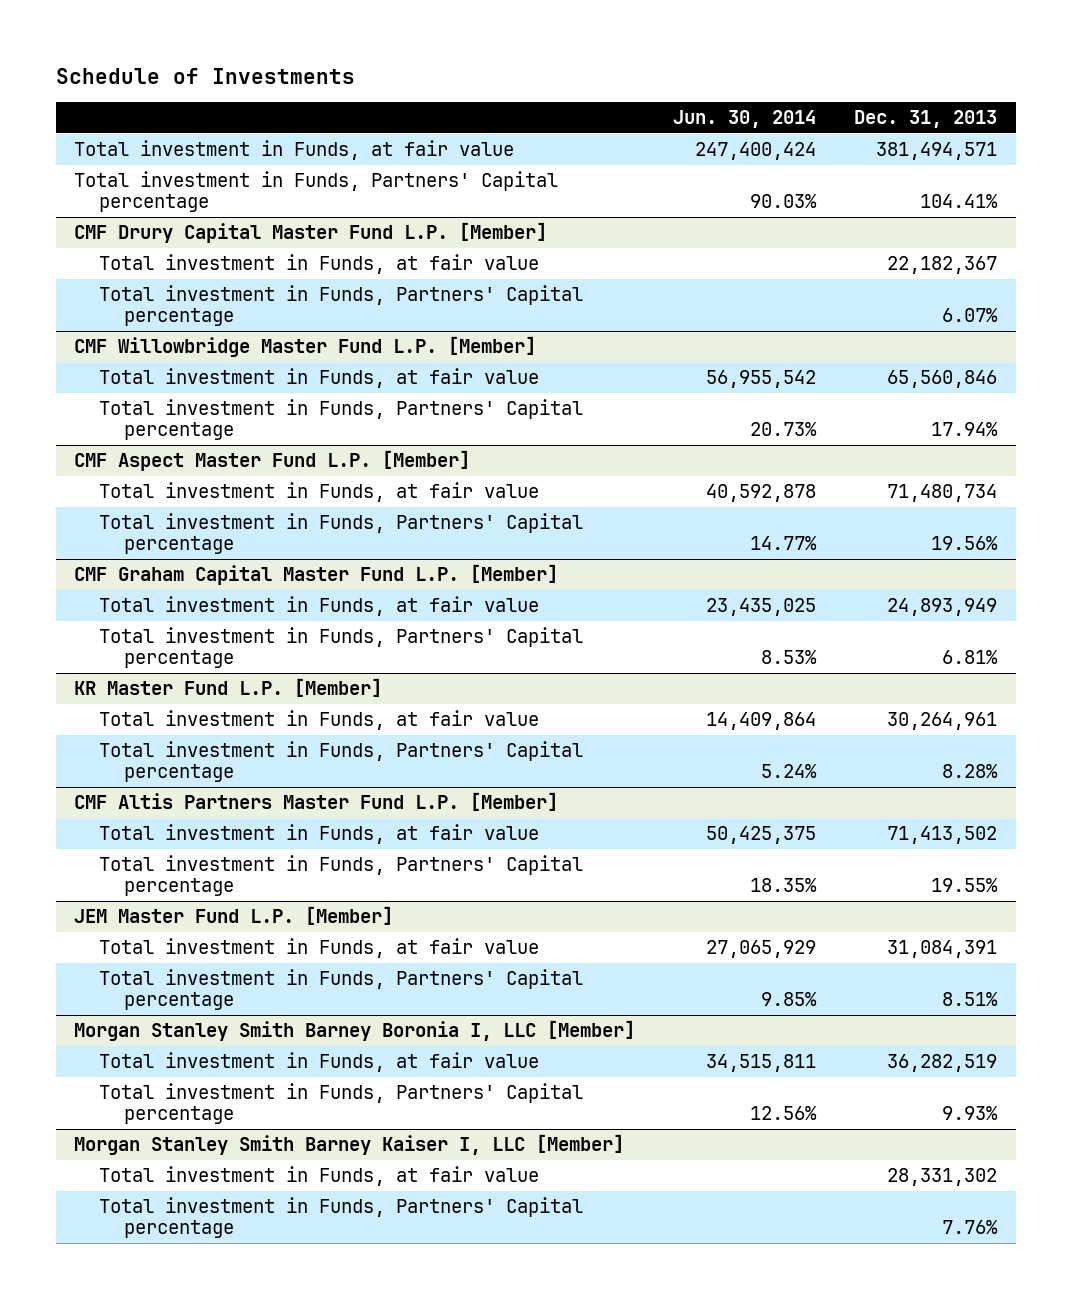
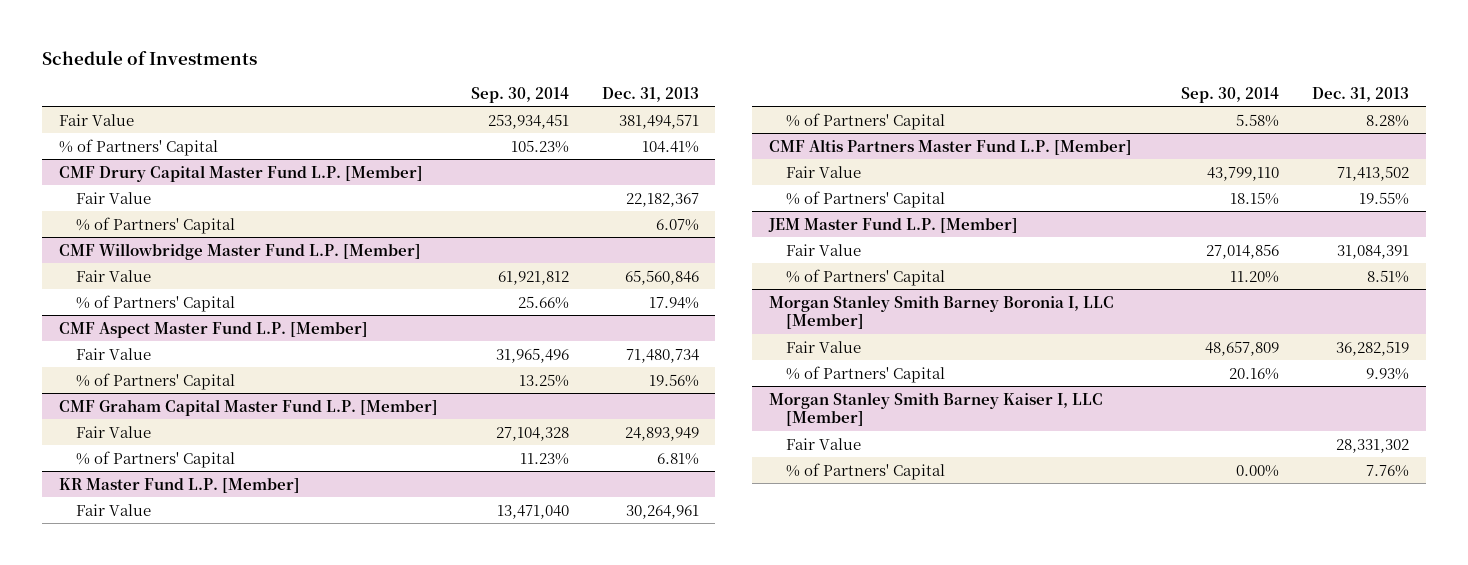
- | Jun. 30, 2014 | Dec. 31, 2013
+ | Sep. 30, 2014 | Dec. 31, 2013
- Total investment in Funds, at fair value | 247,400,424 | 381,494,571
- Total investment in Funds, Partners' Capital percentage | 90.03% | 104.41%
+ Fair Value | 253,934,451 | 381,494,571
+ % of Partners' Capital | 105.23% | 104.41%
@ CMF Drury Capital Master Fund L.P. [Member]
- Total investment in Funds, at fair value | | 22,182,367
- Total investment in Funds, Partners' Capital percentage | | 6.07%
+ Fair Value | | 22,182,367
+ % of Partners' Capital | | 6.07%
@ CMF Willowbridge Master Fund L.P. [Member]
- Total investment in Funds, at fair value | 56,955,542 | 65,560,846
- Total investment in Funds, Partners' Capital percentage | 20.73% | 17.94%
+ Fair Value | 61,921,812 | 65,560,846
+ % of Partners' Capital | 25.66% | 17.94%
@ CMF Aspect Master Fund L.P. [Member]
- Total investment in Funds, at fair value | 40,592,878 | 71,480,734
- Total investment in Funds, Partners' Capital percentage | 14.77% | 19.56%
+ Fair Value | 31,965,496 | 71,480,734
+ % of Partners' Capital | 13.25% | 19.56%
@ CMF Graham Capital Master Fund L.P. [Member]
- Total investment in Funds, at fair value | 23,435,025 | 24,893,949
- Total investment in Funds, Partners' Capital percentage | 8.53% | 6.81%
+ Fair Value | 27,104,328 | 24,893,949
+ % of Partners' Capital | 11.23% | 6.81%
@ KR Master Fund L.P. [Member]
- Total investment in Funds, at fair value | 14,409,864 | 30,264,961
- Total investment in Funds, Partners' Capital percentage | 5.24% | 8.28%
+ Fair Value | 13,471,040 | 30,264,961
+ % of Partners' Capital | 5.58% | 8.28%
@ CMF Altis Partners Master Fund L.P. [Member]
- Total investment in Funds, at fair value | 50,425,375 | 71,413,502
- Total investment in Funds, Partners' Capital percentage | 18.35% | 19.55%
+ Fair Value | 43,799,110 | 71,413,502
+ % of Partners' Capital | 18.15% | 19.55%
@ JEM Master Fund L.P. [Member]
- Total investment in Funds, at fair value | 27,065,929 | 31,084,391
- Total investment in Funds, Partners' Capital percentage | 9.85% | 8.51%
+ Fair Value | 27,014,856 | 31,084,391
+ % of Partners' Capital | 11.20% | 8.51%
@ Morgan Stanley Smith Barney Boronia I, LLC [Member]
- Total investment in Funds, at fair value | 34,515,811 | 36,282,519
- Total investment in Funds, Partners' Capital percentage | 12.56% | 9.93%
+ Fair Value | 48,657,809 | 36,282,519
+ % of Partners' Capital | 20.16% | 9.93%
@ Morgan Stanley Smith Barney Kaiser I, LLC [Member]
- Total investment in Funds, at fair value | | 28,331,302
- Total investment in Funds, Partners' Capital percentage | | 7.76%
+ Fair Value | | 28,331,302
+ % of Partners' Capital | 0.00% | 7.76%

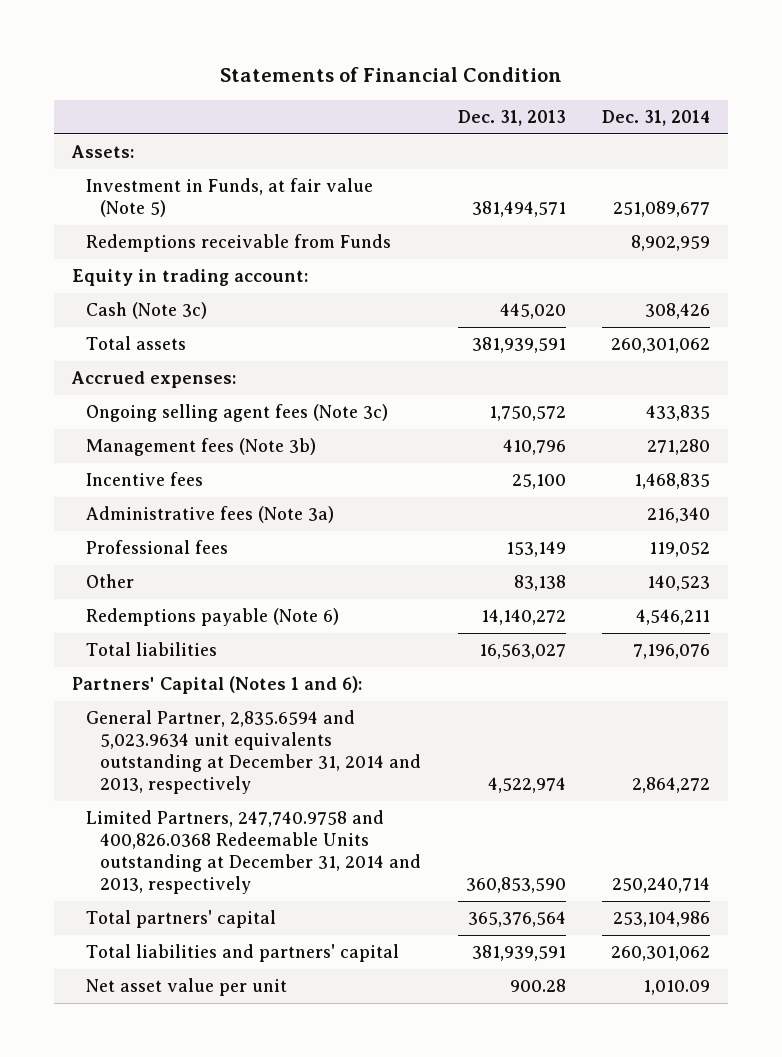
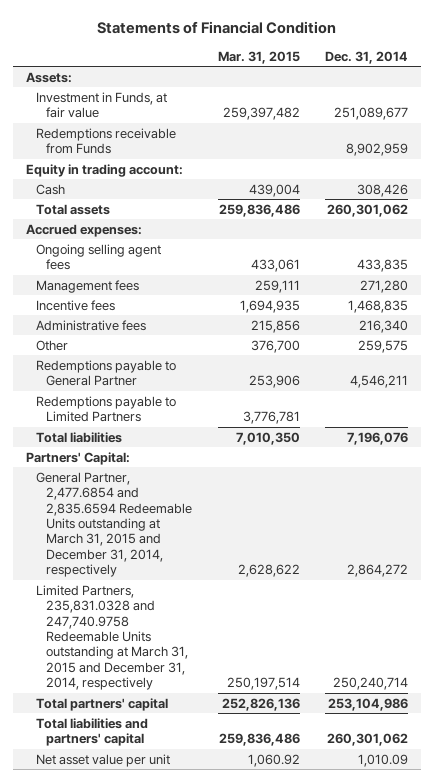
- | Dec. 31, 2013 | Dec. 31, 2014
+ | Mar. 31, 2015 | Dec. 31, 2014
- Investment in Funds, at fair value (Note 5) | 381,494,571 | 251,089,677
+ Investment in Funds, at fair value | 259,397,482 | 251,089,677
- Cash (Note 3c) | 445,020 | 308,426
+ Cash | 439,004 | 308,426
- Ongoing selling agent fees (Note 3c) | 1,750,572 | 433,835
- Management fees (Note 3b) | 410,796 | 271,280
+ Ongoing selling agent fees | 433,061 | 433,835
+ Management fees | 259,111 | 271,280
- Administrative fees (Note 3a) | | 216,340
- Professional fees | 153,149 | 119,052
- Other | 83,138 | 140,523
- Redemptions payable (Note 6) | 14,140,272 | 4,546,211
+ Administrative fees | 215,856 | 216,340
+ Other | 376,700 | 259,575
+ Redemptions payable to General Partner | 253,906 | 4,546,211
+ Redemptions payable to Limited Partners | 3,776,781 |
- Partners' Capital (Notes 1 and 6):
- General Partner, 2,835.6594 and 5,023.9634 unit equivalents outstanding at December 31, 2014 and 2013, respectively | 4,522,974 | 2,864,272
- Limited Partners, 247,740.9758 and 400,826.0368 Redeemable Units outstanding at December 31, 2014 and 2013, respectively | 360,853,590 | 250,240,714
+ Partners' Capital:
+ General Partner, 2,477.6854 and 2,835.6594 Redeemable Units outstanding at March 31, 2015 and December 31, 2014, respectively | 2,628,622 | 2,864,272
+ Limited Partners, 235,831.0328 and 247,740.9758 Redeemable Units outstanding at March 31, 2015 and December 31, 2014, respectively | 250,197,514 | 250,240,714

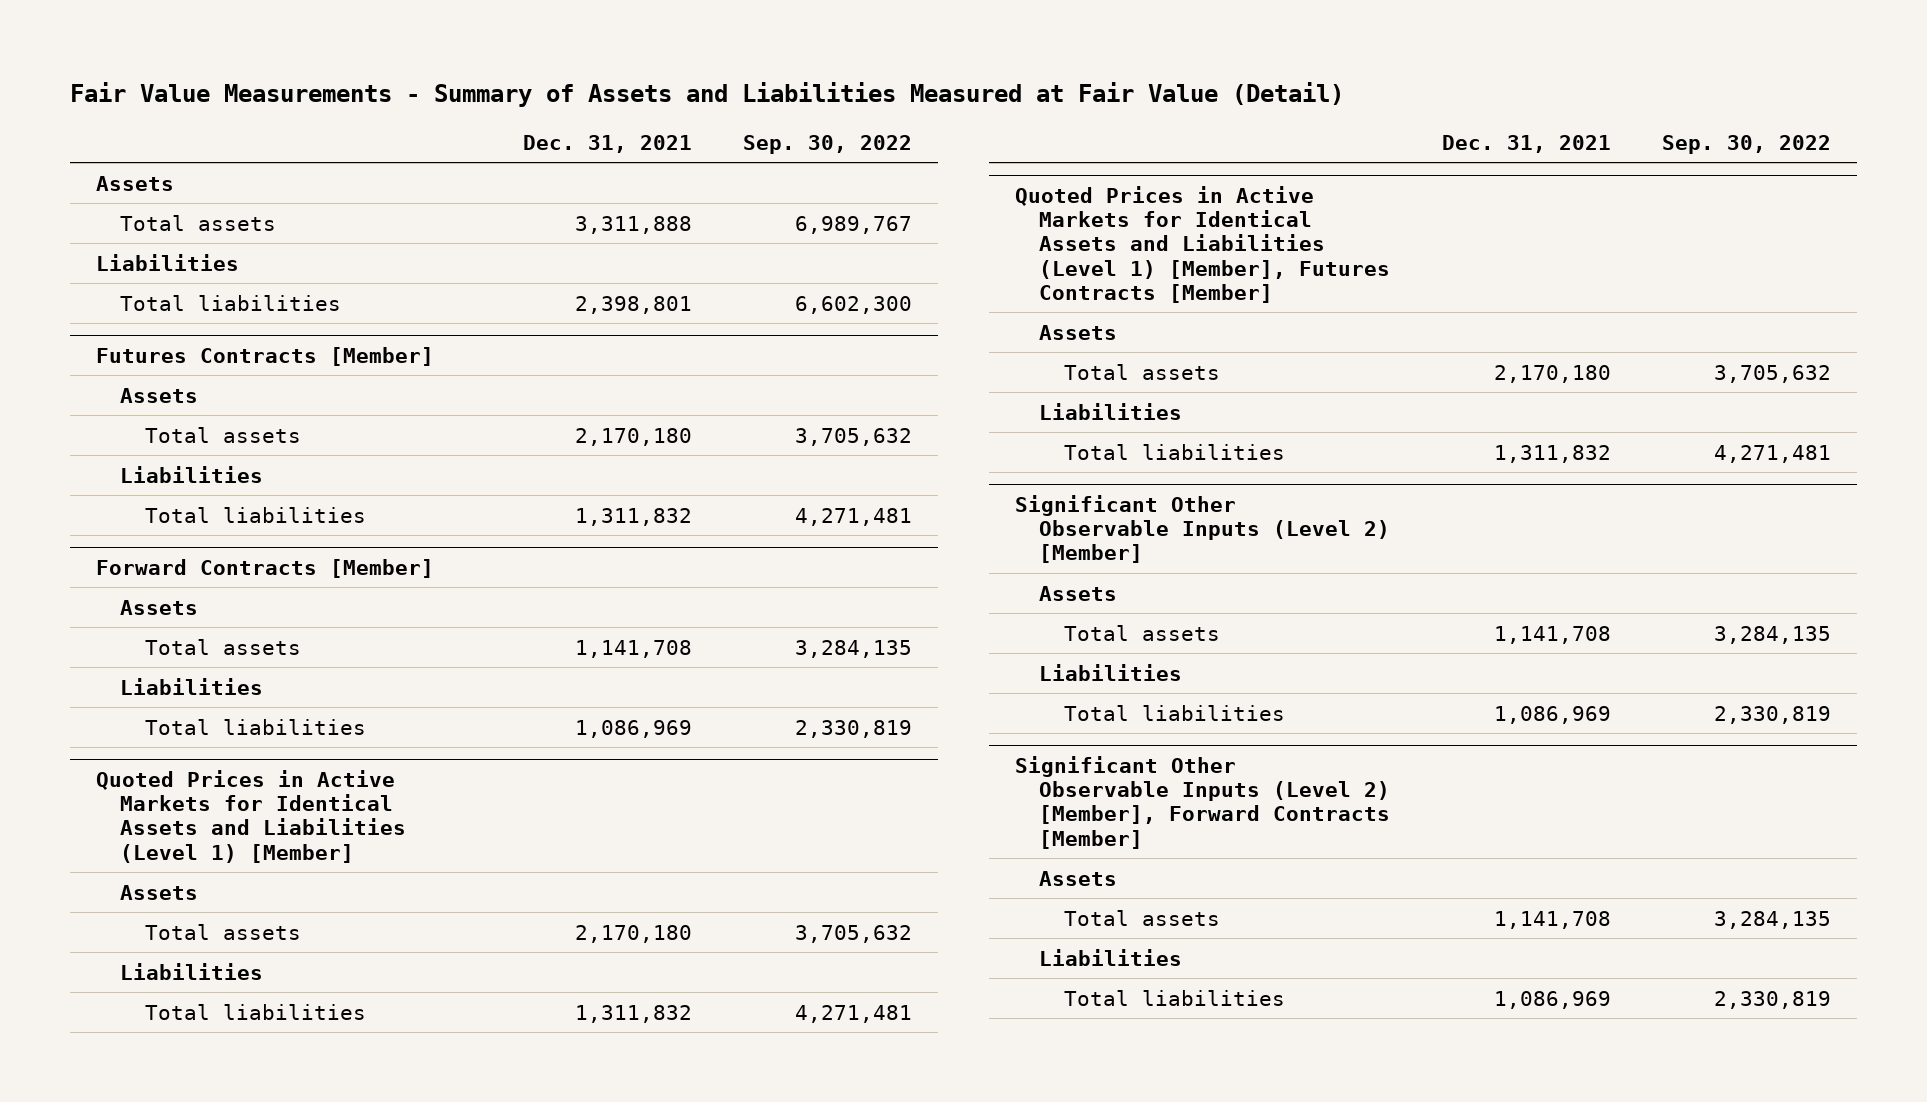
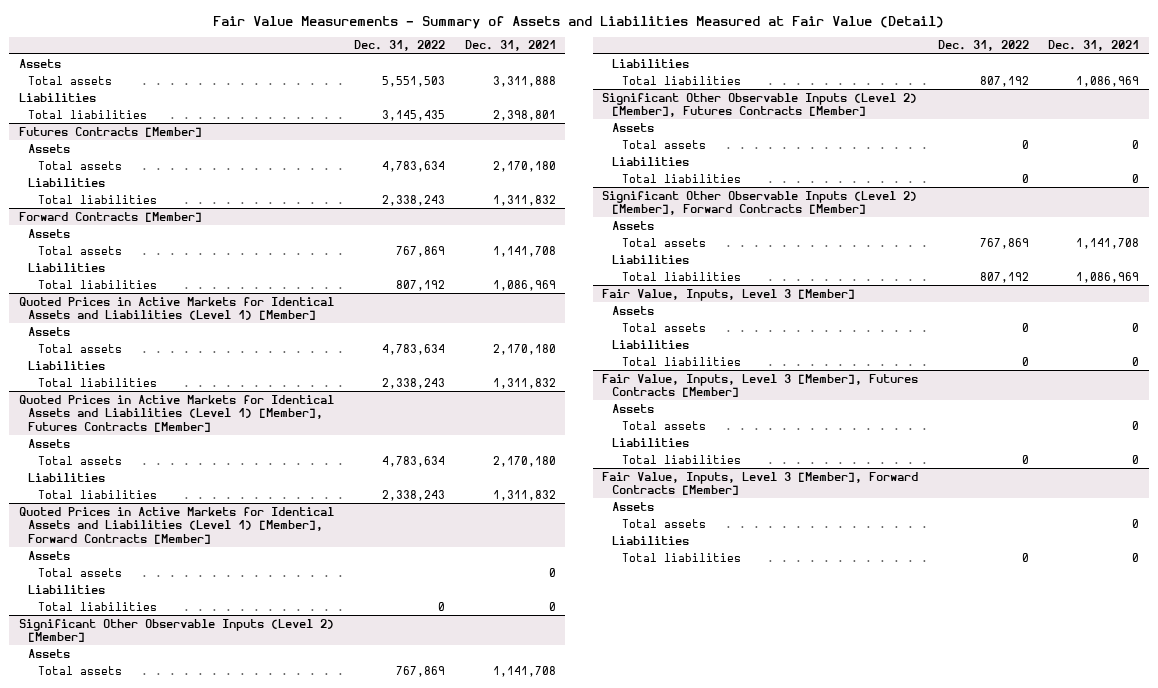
- | Dec. 31, 2021 | Sep. 30, 2022
+ | Dec. 31, 2022 | Dec. 31, 2021
+ Quoted Prices in Active Markets for Identical Assets and Liabilities (Level 1) [Member], Forward Contracts [Member]
+ Assets
+ Total assets | | 0
+ Liabilities
+ Total liabilities | 0 | 0
+ Significant Other Observable Inputs (Level 2) [Member], Futures Contracts [Member]
+ Assets
+ Total assets | 0 | 0
+ Liabilities
+ Total liabilities | 0 | 0
+ Fair Value, Inputs, Level 3 [Member]
+ Assets
+ Total assets | 0 | 0
+ Liabilities
+ Total liabilities | 0 | 0
+ Fair Value, Inputs, Level 3 [Member], Futures Contracts [Member]
+ Assets
+ Total assets | | 0
+ Liabilities
+ Total liabilities | 0 | 0
+ Fair Value, Inputs, Level 3 [Member], Forward Contracts [Member]
+ Assets
+ Total assets | | 0
+ Liabilities
+ Total liabilities | 0 | 0

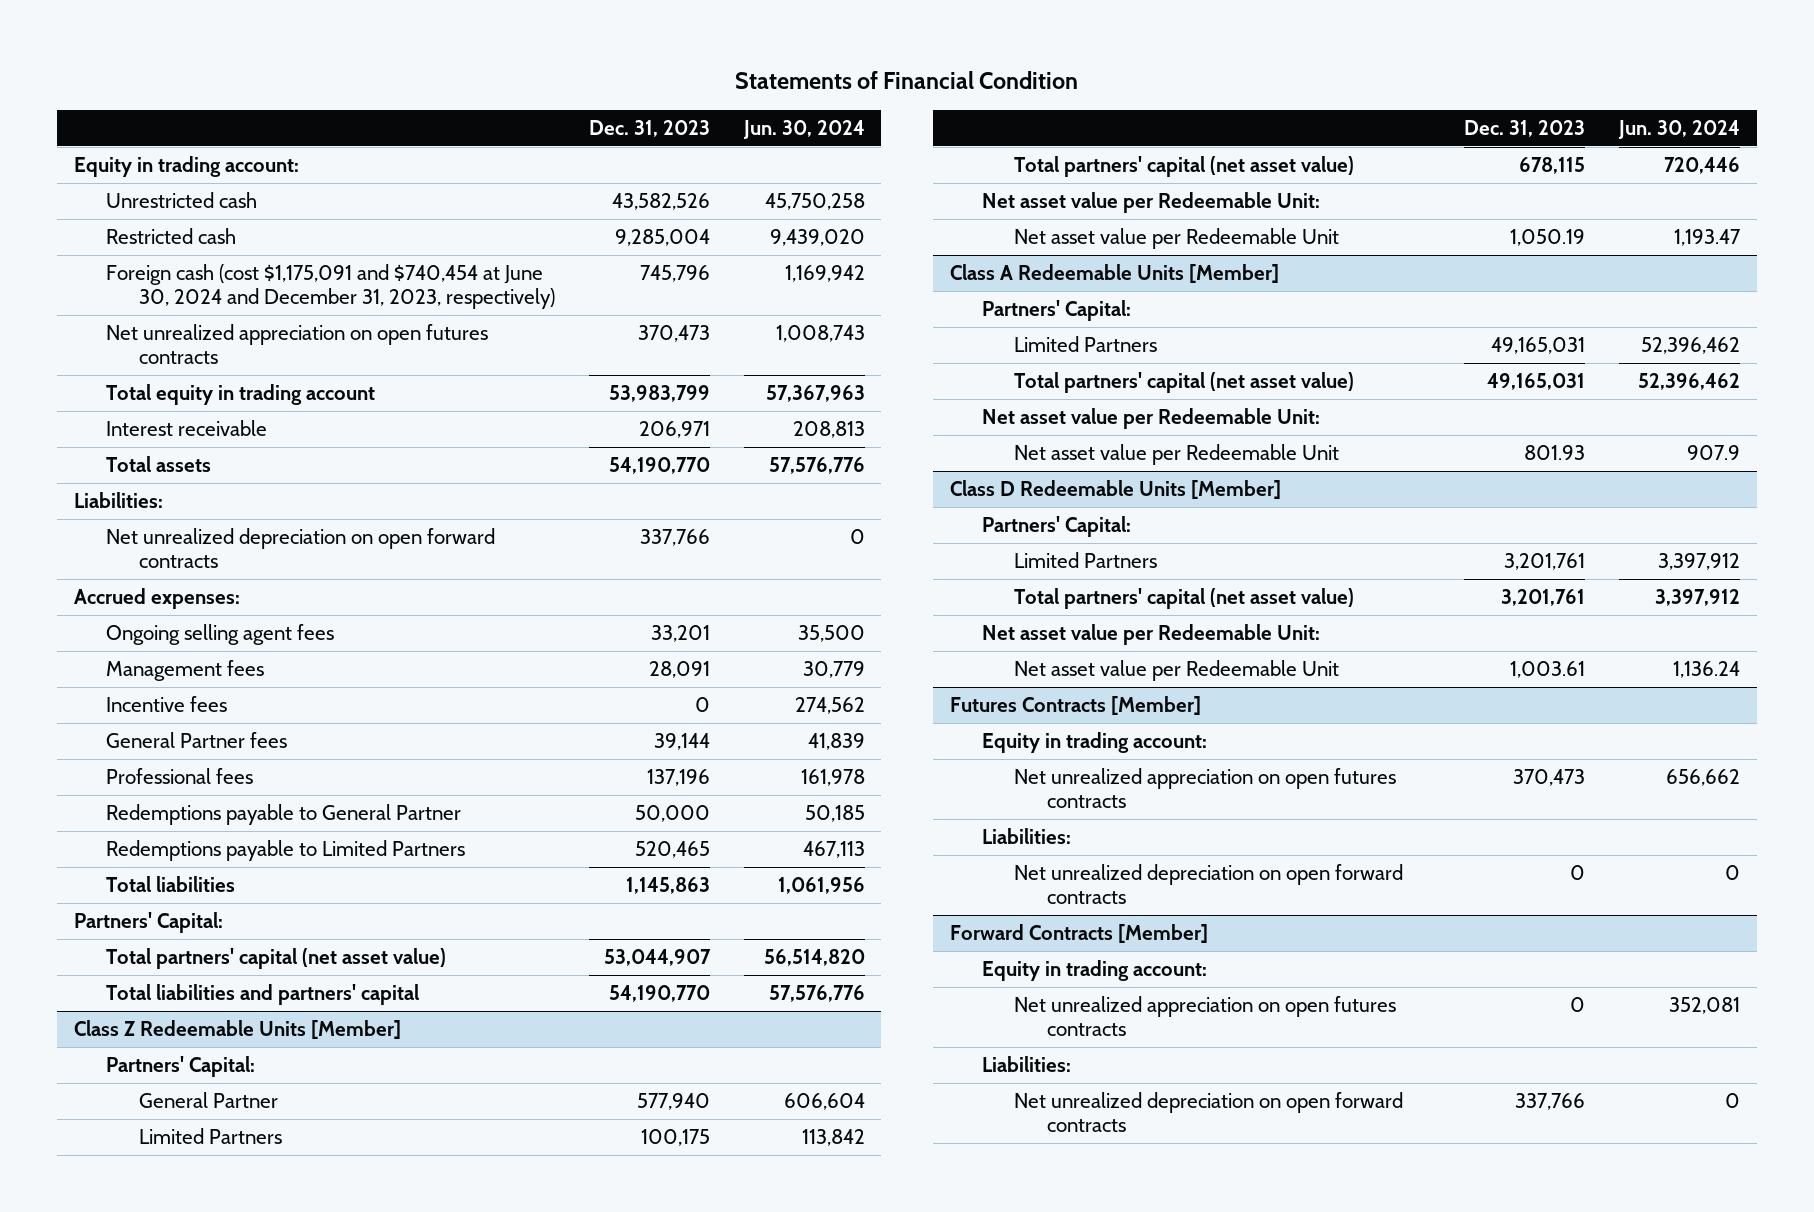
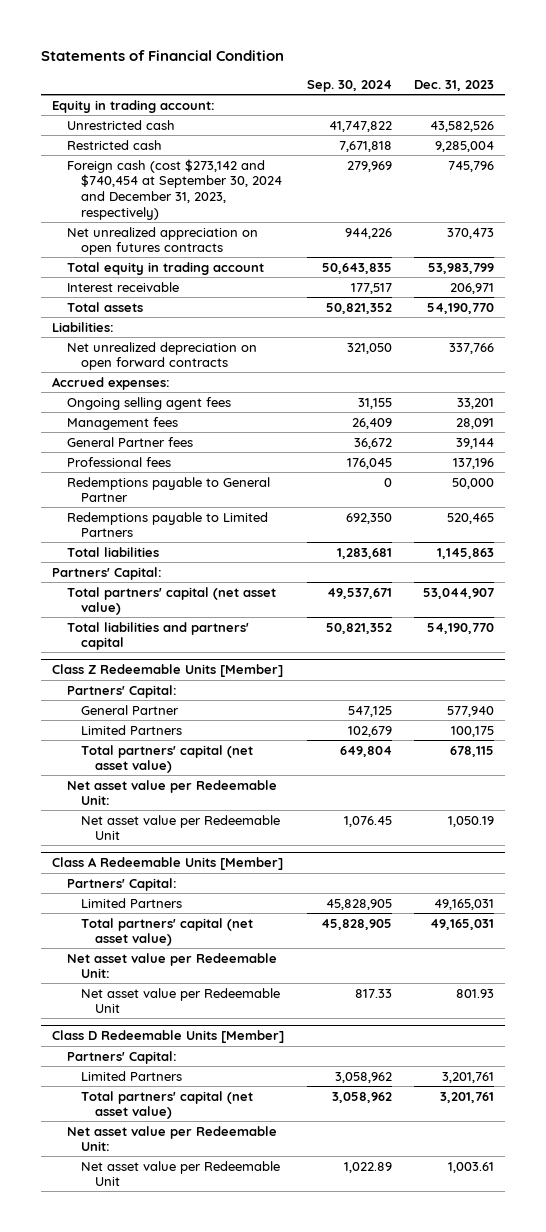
- | Dec. 31, 2023 | Jun. 30, 2024
+ | Sep. 30, 2024 | Dec. 31, 2023
- Foreign cash (cost $1,175,091 and $740,454 at June 30, 2024 and December 31, 2023, respectively) | 745,796 | 1,169,942
+ Foreign cash (cost $273,142 and $740,454 at September 30, 2024 and December 31, 2023, respectively) | 279,969 | 745,796
- Incentive fees | 0 | 274,562
- Futures Contracts [Member]
- Equity in trading account:
- Net unrealized appreciation on open futures contracts | 370,473 | 656,662
- Liabilities:
- Net unrealized depreciation on open forward contracts | 0 | 0
- Forward Contracts [Member]
- Equity in trading account:
- Net unrealized appreciation on open futures contracts | 0 | 352,081
- Liabilities:
- Net unrealized depreciation on open forward contracts | 337,766 | 0

